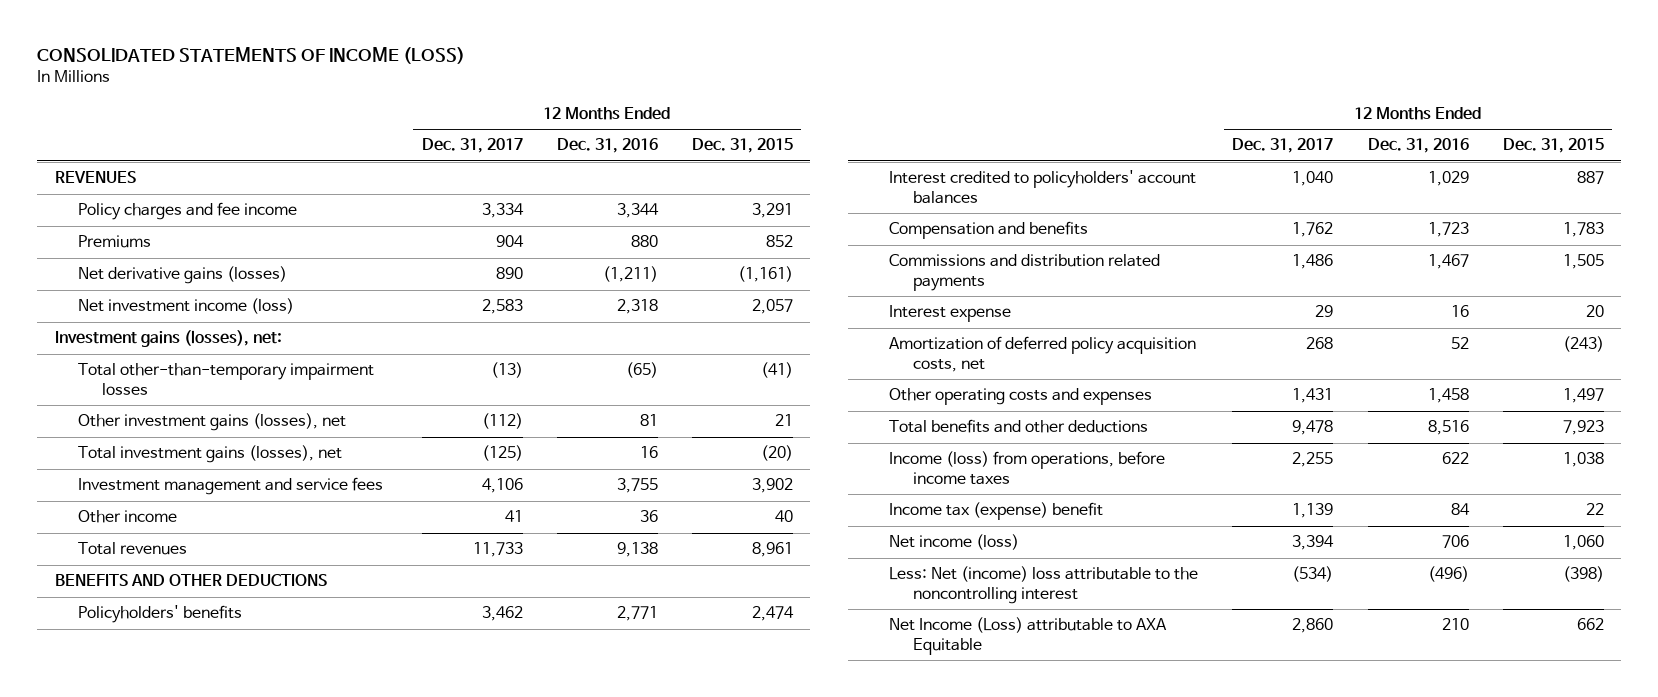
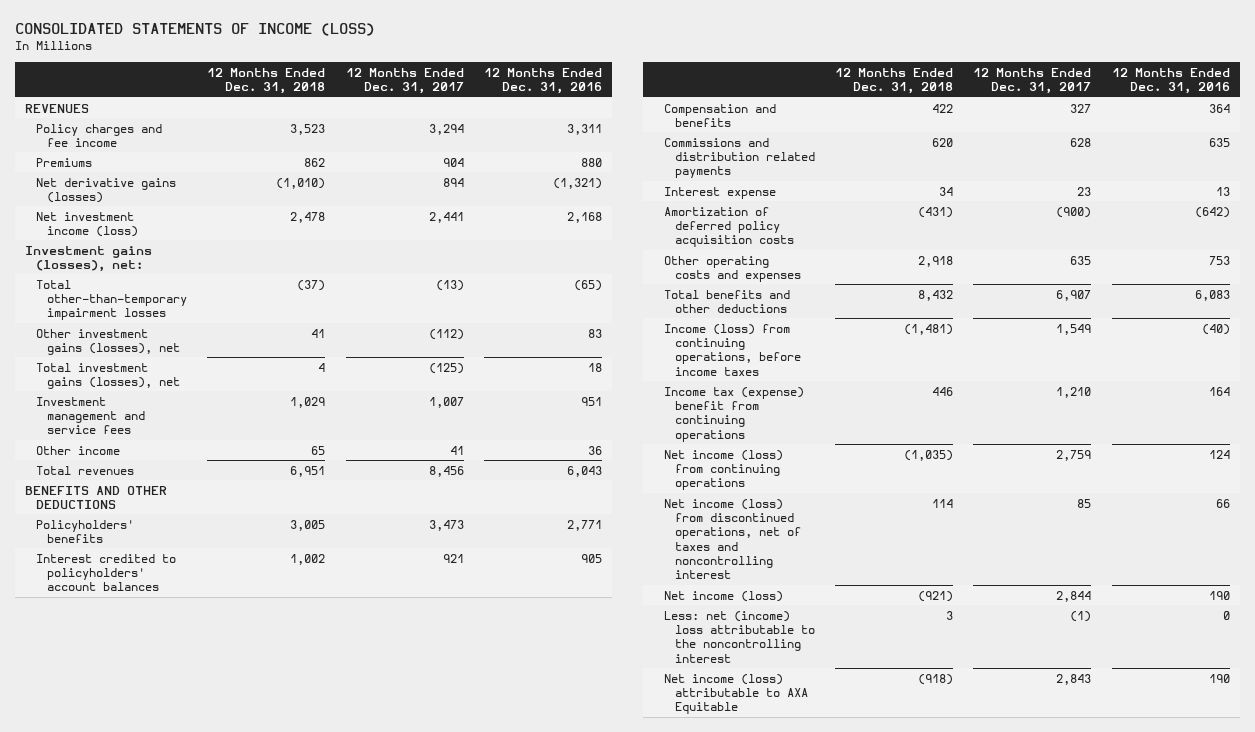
- | 12 Months Ended Dec. 31, 2017 | 12 Months Ended Dec. 31, 2016 | 12 Months Ended Dec. 31, 2015
+ | 12 Months Ended Dec. 31, 2018 | 12 Months Ended Dec. 31, 2017 | 12 Months Ended Dec. 31, 2016
- Policy charges and fee income | 3,334 | 3,344 | 3,291
+ Policy charges and fee income | 3,523 | 3,294 | 3,311
- Net derivative gains (losses) | 890 | (1,211) | (1,161)
- Net investment income (loss) | 2,583 | 2,318 | 2,057
+ Net derivative gains (losses) | (1,010) | 894 | (1,321)
+ Net investment income (loss) | 2,478 | 2,441 | 2,168
- Other investment gains (losses), net | (112) | 81 | 21
- Total investment gains (losses), net | (125) | 16 | (20)
- Investment management and service fees | 4,106 | 3,755 | 3,902
+ Other investment gains (losses), net | 41 | (112) | 83
+ Total investment gains (losses), net | 4 | (125) | 18
+ Investment management and service fees | 1,029 | 1,007 | 951
- Total revenues | 11,733 | 9,138 | 8,961
+ Total revenues | 6,951 | 8,456 | 6,043
- Policyholders' benefits | 3,462 | 2,771 | 2,474
- Interest credited to policyholders' account balances | 1,040 | 1,029 | 887
- Compensation and benefits | 1,762 | 1,723 | 1,783
- Commissions and distribution related payments | 1,486 | 1,467 | 1,505
- Interest expense | 29 | 16 | 20
- Amortization of deferred policy acquisition costs, net | 268 | 52 | (243)
- Other operating costs and expenses | 1,431 | 1,458 | 1,497
- Total benefits and other deductions | 9,478 | 8,516 | 7,923
- Income (loss) from operations, before income taxes | 2,255 | 622 | 1,038
- Income tax (expense) benefit | 1,139 | 84 | 22
- Net income (loss) | 3,394 | 706 | 1,060
- Less: Net (income) loss attributable to the noncontrolling interest | (534) | (496) | (398)
- Net Income (Loss) attributable to AXA Equitable | 2,860 | 210 | 662
+ Policyholders' benefits | 3,005 | 3,473 | 2,771
+ Interest credited to policyholders' account balances | 1,002 | 921 | 905
+ Compensation and benefits | 422 | 327 | 364
+ Commissions and distribution related payments | 620 | 628 | 635
+ Interest expense | 34 | 23 | 13
+ Amortization of deferred policy acquisition costs | (431) | (900) | (642)
+ Other operating costs and expenses | 2,918 | 635 | 753
+ Total benefits and other deductions | 8,432 | 6,907 | 6,083
+ Income (loss) from continuing operations, before income taxes | (1,481) | 1,549 | (40)
+ Income tax (expense) benefit from continuing operations | 446 | 1,210 | 164
+ Net income (loss) from continuing operations | (1,035) | 2,759 | 124
+ Net income (loss) from discontinued operations, net of taxes and noncontrolling interest | 114 | 85 | 66
+ Net income (loss) | (921) | 2,844 | 190
+ Less: net (income) loss attributable to the noncontrolling interest | 3 | (1) | 0
+ Net income (loss) attributable to AXA Equitable | (918) | 2,843 | 190

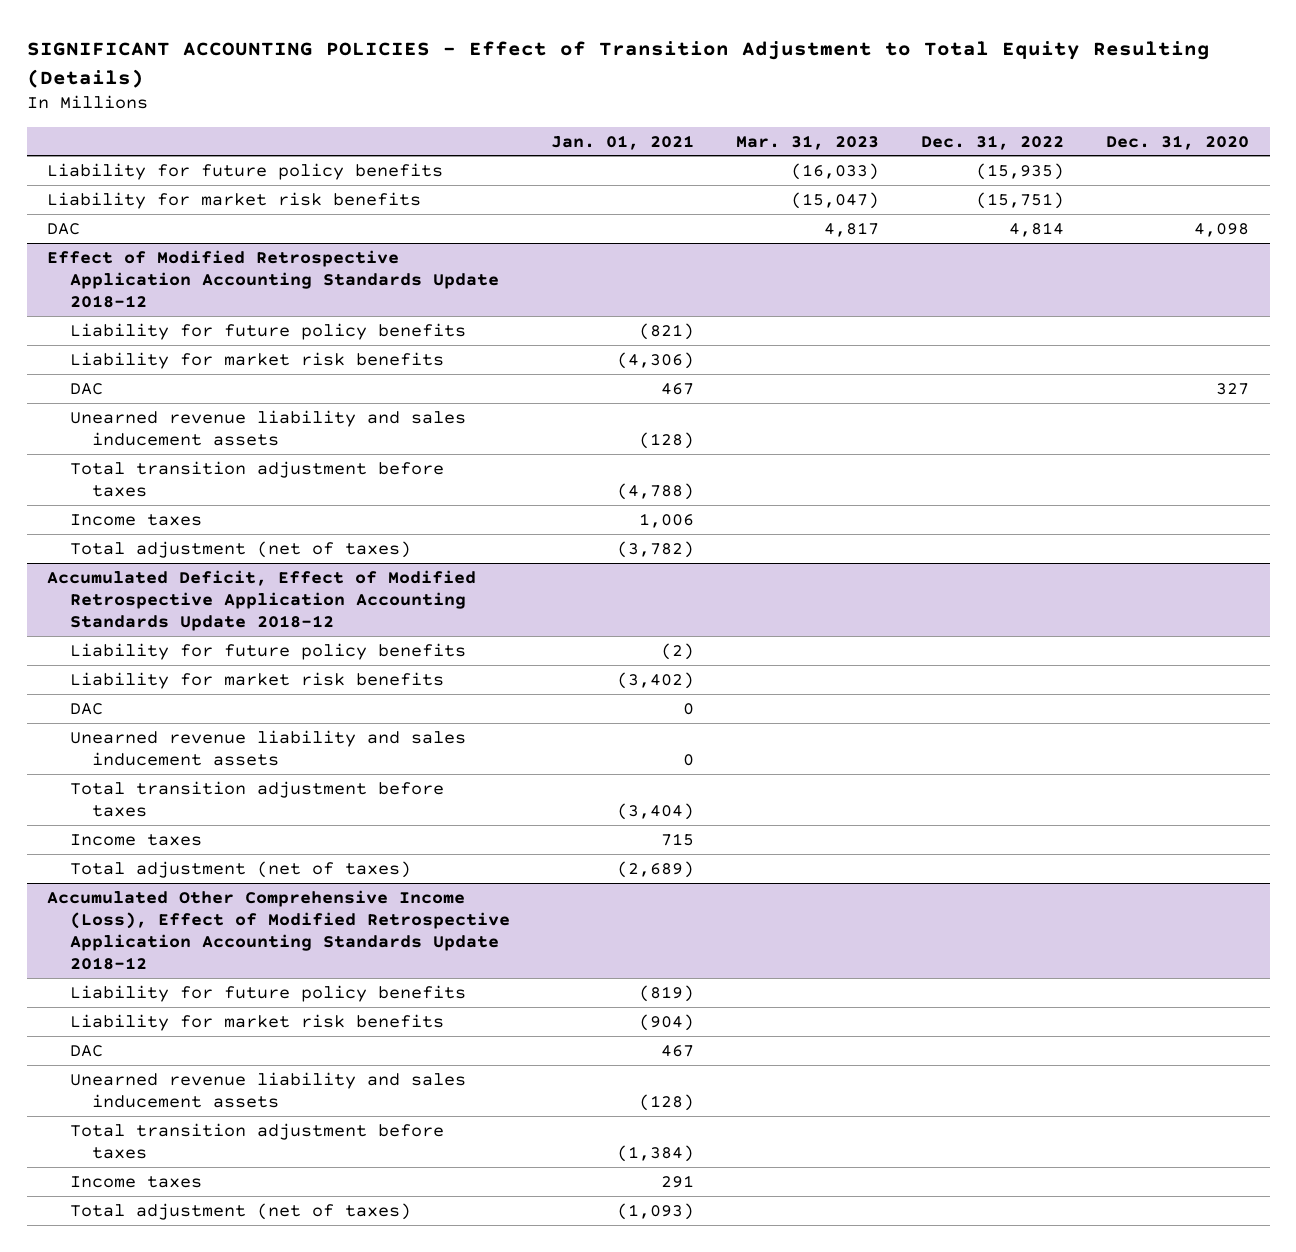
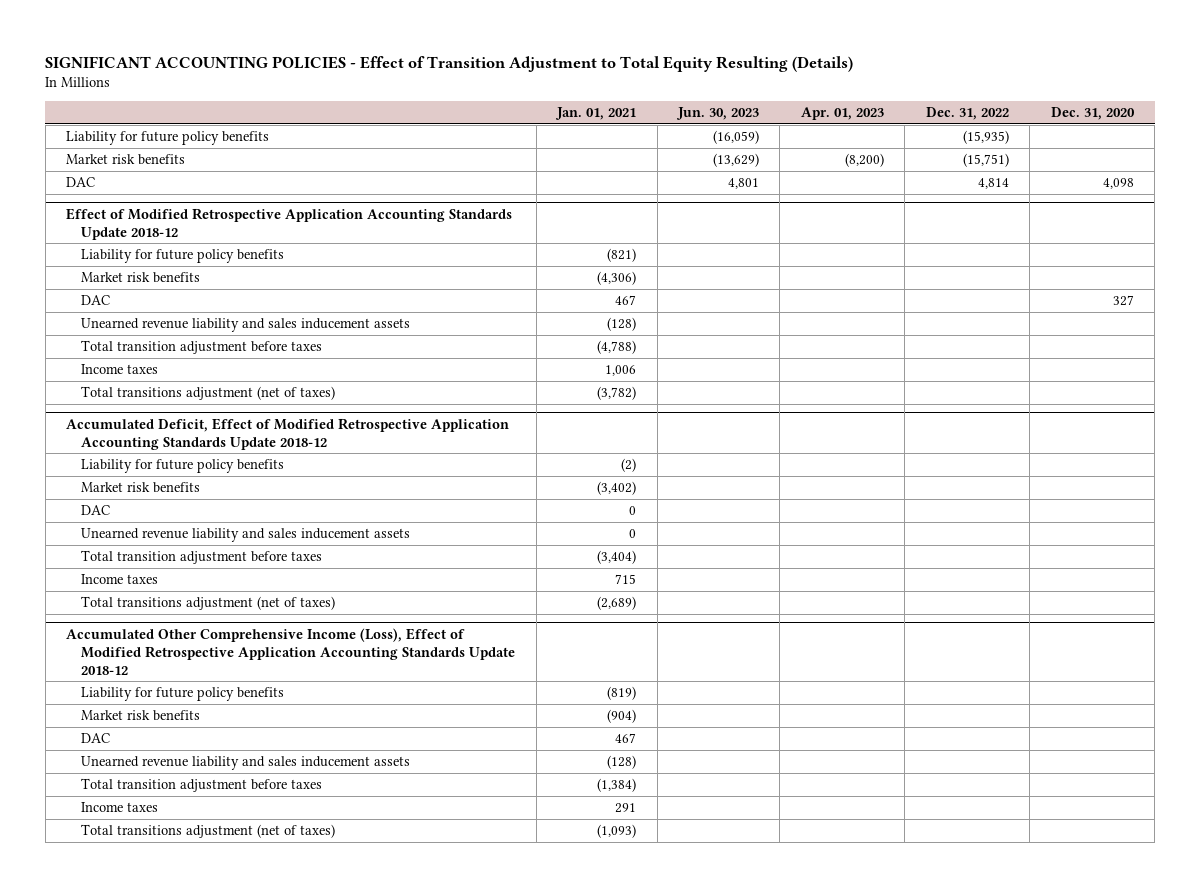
- | Jan. 01, 2021 | Mar. 31, 2023 | Dec. 31, 2022 | Dec. 31, 2020
+ | Jan. 01, 2021 | Jun. 30, 2023 | Apr. 01, 2023 | Dec. 31, 2022 | Dec. 31, 2020
- Liability for market risk benefits | | (15,047) | (15,751) |
+ Market risk benefits | | (13,629) | (8,200) | (15,751) |
@ Effect of Modified Retrospective Application Accounting Standards Update 2018-12
- Liability for market risk benefits | (4,306) | | |
+ Market risk benefits | (4,306) | | | |
- Total adjustment (net of taxes) | (3,782) | | |
+ Total transitions adjustment (net of taxes) | (3,782) | | | |
@ Accumulated Deficit, Effect of Modified Retrospective Application Accounting Standards Update 2018-12
- Liability for market risk benefits | (3,402) | | |
+ Market risk benefits | (3,402) | | | |
- Total adjustment (net of taxes) | (2,689) | | |
+ Total transitions adjustment (net of taxes) | (2,689) | | | |
@ Accumulated Other Comprehensive Income (Loss), Effect of Modified Retrospective Application Accounting Standards Update 2018-12
- Liability for market risk benefits | (904) | | |
+ Market risk benefits | (904) | | | |
- Total adjustment (net of taxes) | (1,093) | | |
+ Total transitions adjustment (net of taxes) | (1,093) | | | |

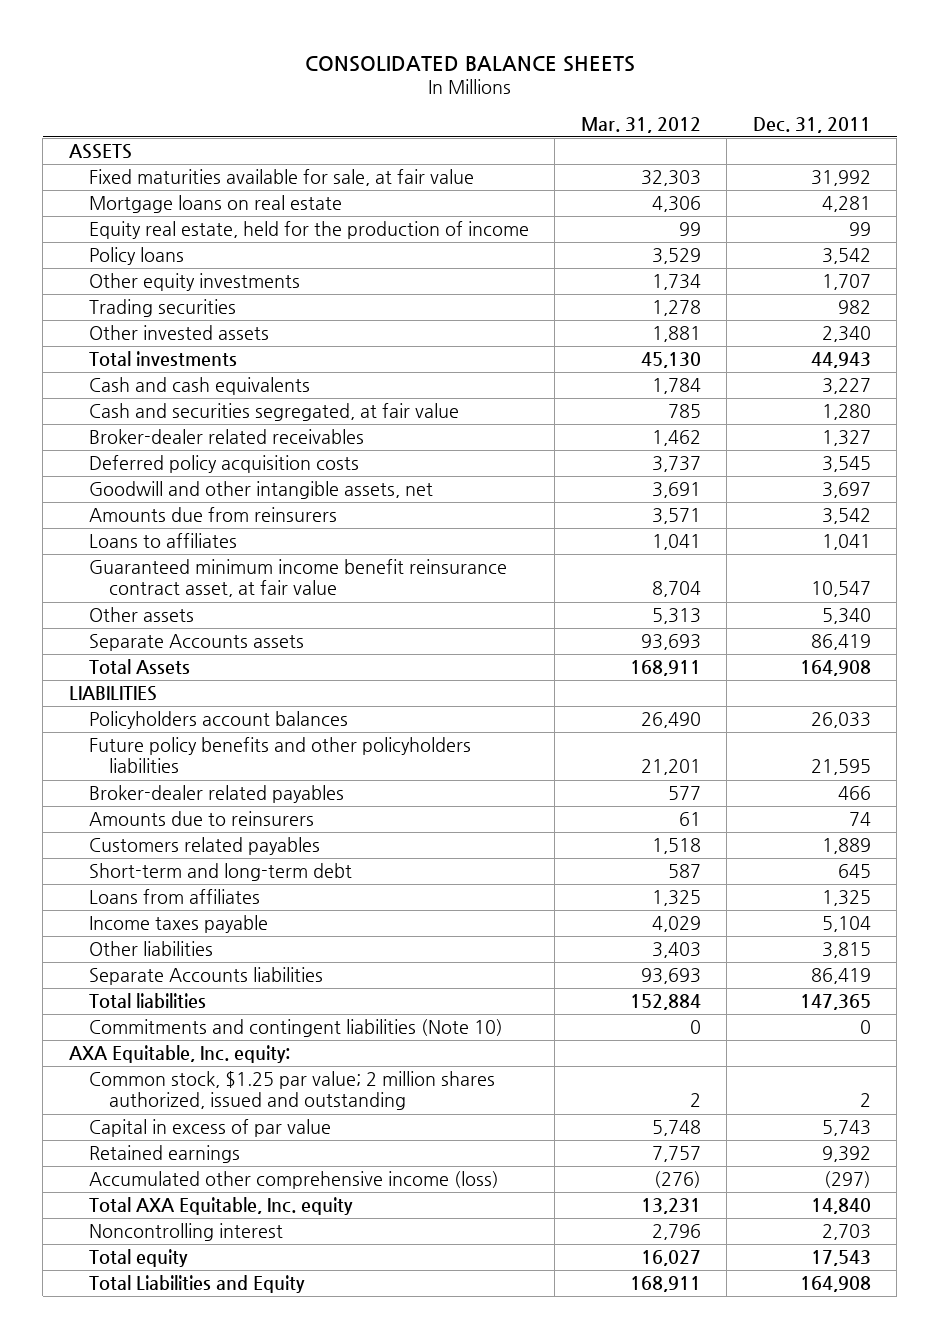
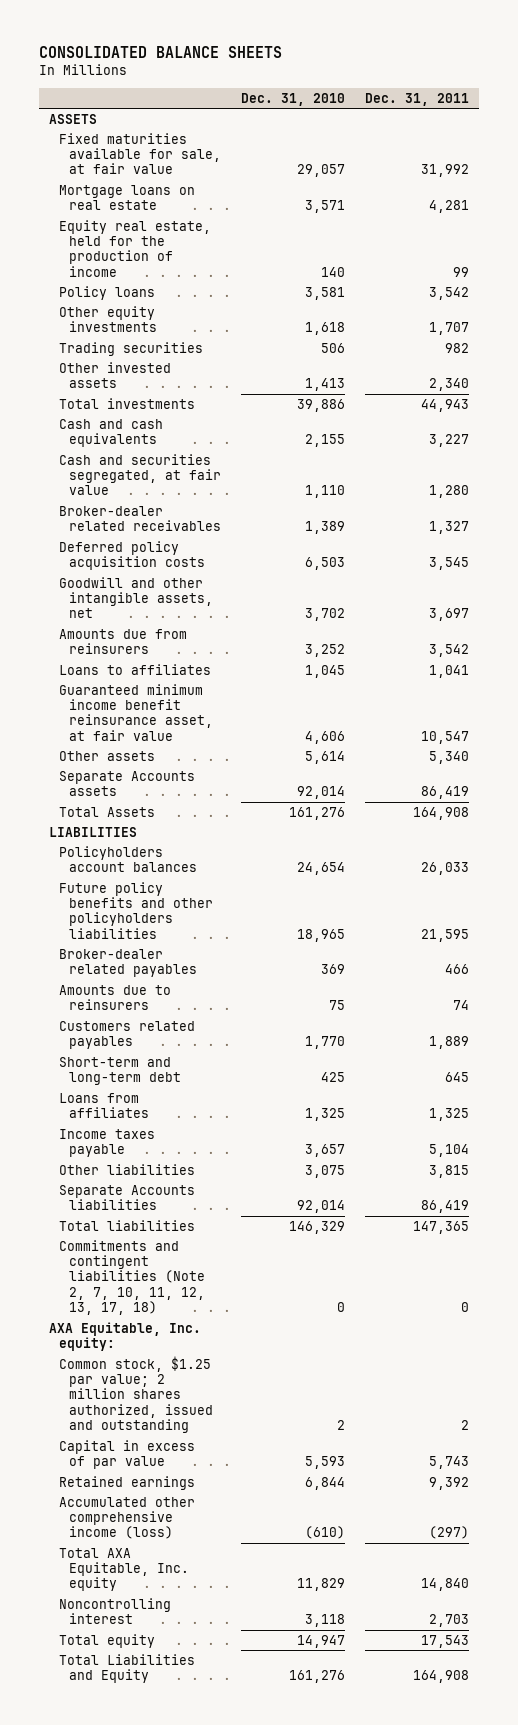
- | Mar. 31, 2012 | Dec. 31, 2011
+ | Dec. 31, 2010 | Dec. 31, 2011
- Guaranteed minimum income benefit reinsurance contract asset, at fair value | 8,704 | 10,547
+ Guaranteed minimum income benefit reinsurance asset, at fair value | 4,606 | 10,547
- Commitments and contingent liabilities (Note 10) | 0 | 0
+ Commitments and contingent liabilities (Note 2, 7, 10, 11, 12, 13, 17, 18) | 0 | 0

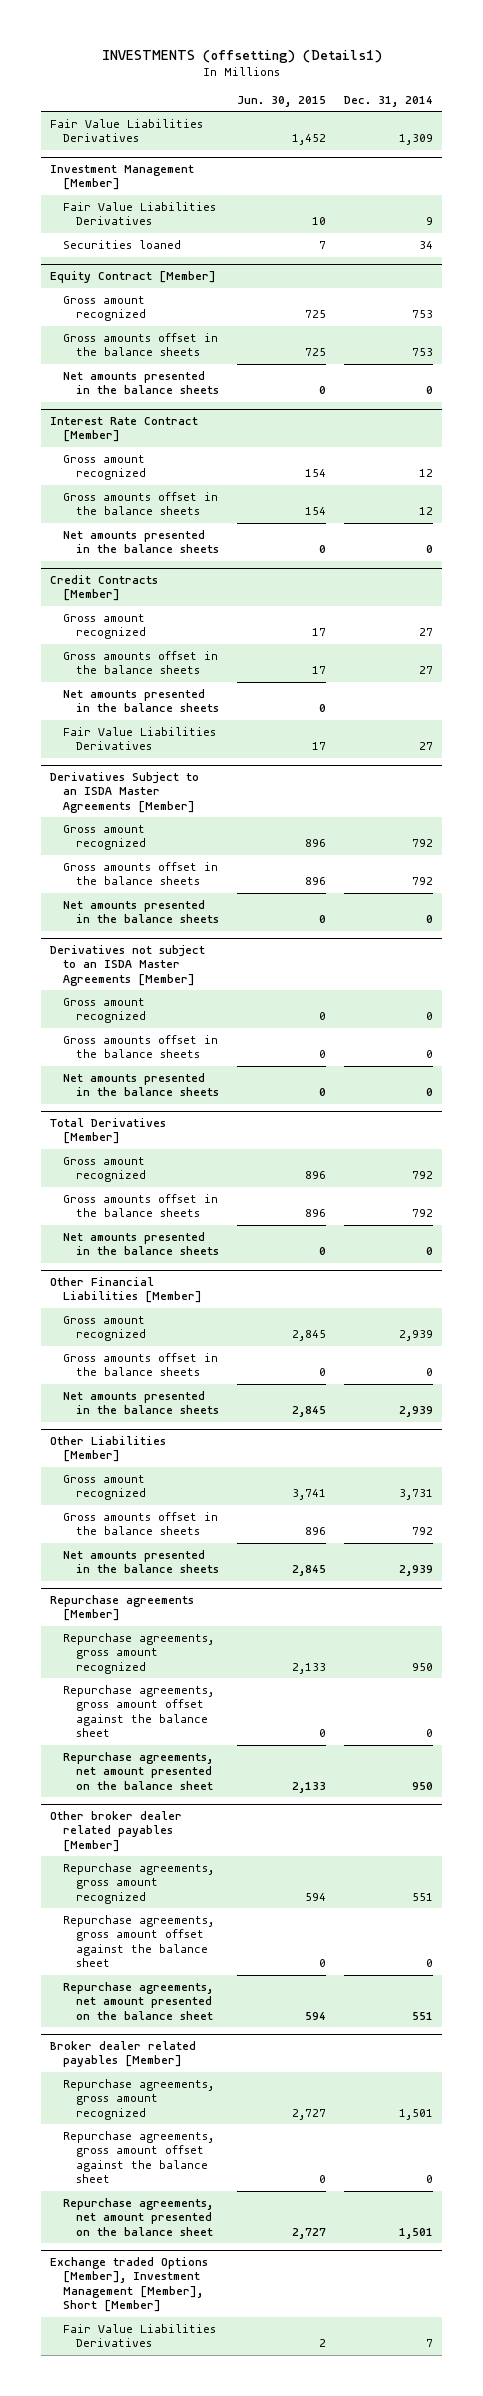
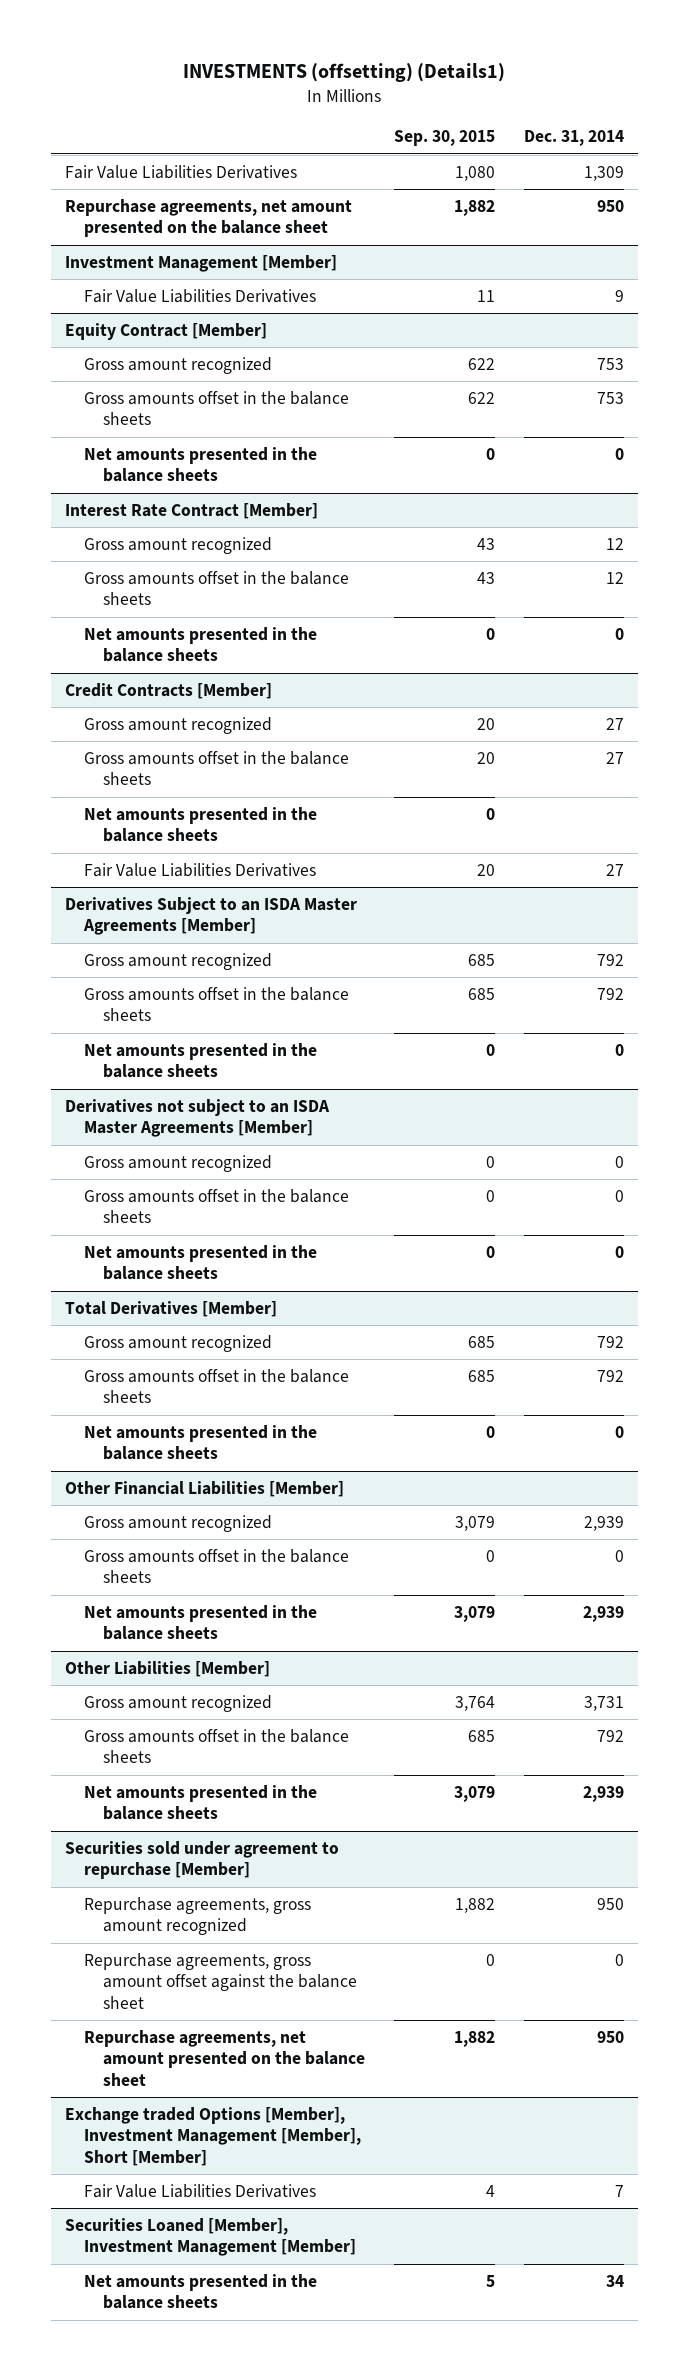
- | Jun. 30, 2015 | Dec. 31, 2014
+ | Sep. 30, 2015 | Dec. 31, 2014
+ Repurchase agreements, net amount presented on the balance sheet | 1,882 | 950
@ Investment Management [Member]
- Securities loaned | 7 | 34
- Repurchase agreements [Member]
+ Securities sold under agreement to repurchase [Member]
- Other broker dealer related payables [Member]
- Repurchase agreements, gross amount recognized | 594 | 551
- Repurchase agreements, gross amount offset against the balance sheet | 0 | 0
- Repurchase agreements, net amount presented on the balance sheet | 594 | 551
- Broker dealer related payables [Member]
- Repurchase agreements, gross amount recognized | 2,727 | 1,501
- Repurchase agreements, gross amount offset against the balance sheet | 0 | 0
- Repurchase agreements, net amount presented on the balance sheet | 2,727 | 1,501
+ Securities Loaned [Member], Investment Management [Member]
+ Net amounts presented in the balance sheets | 5 | 34

